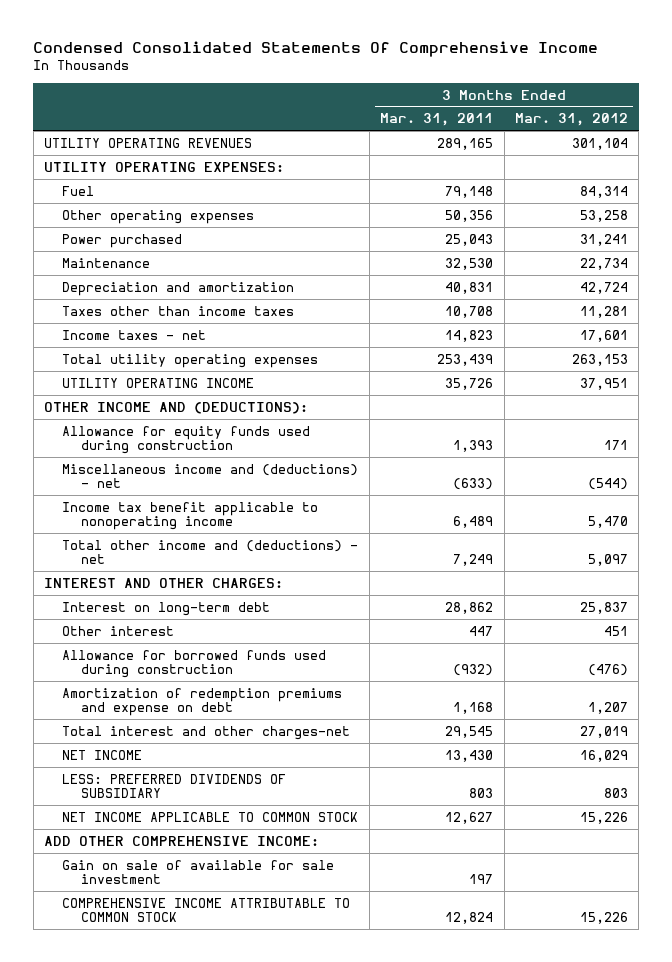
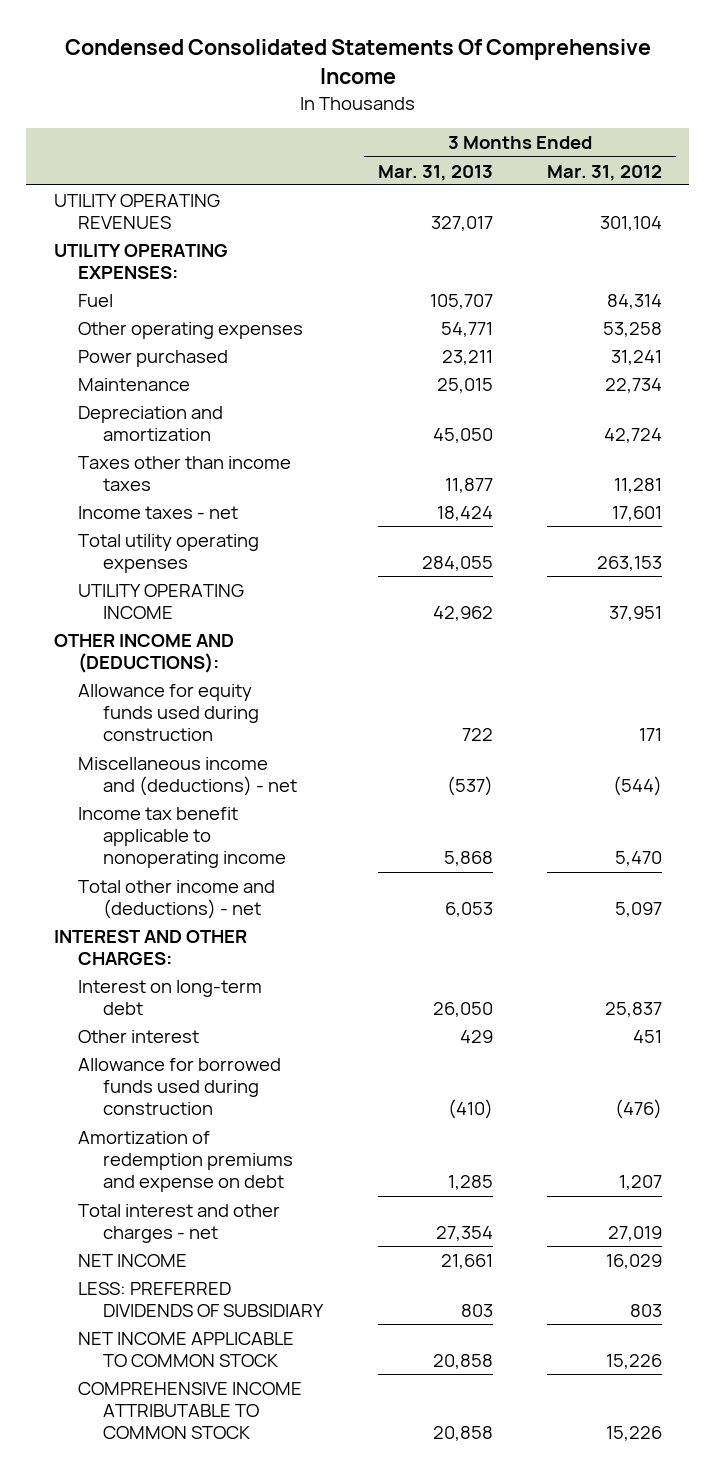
- | 3 Months Ended Mar. 31, 2011 | 3 Months Ended Mar. 31, 2012
+ | 3 Months Ended Mar. 31, 2013 | 3 Months Ended Mar. 31, 2012
- Total interest and other charges-net | 29,545 | 27,019
+ Total interest and other charges - net | 27,354 | 27,019
- ADD OTHER COMPREHENSIVE INCOME:
- Gain on sale of available for sale investment | 197 |

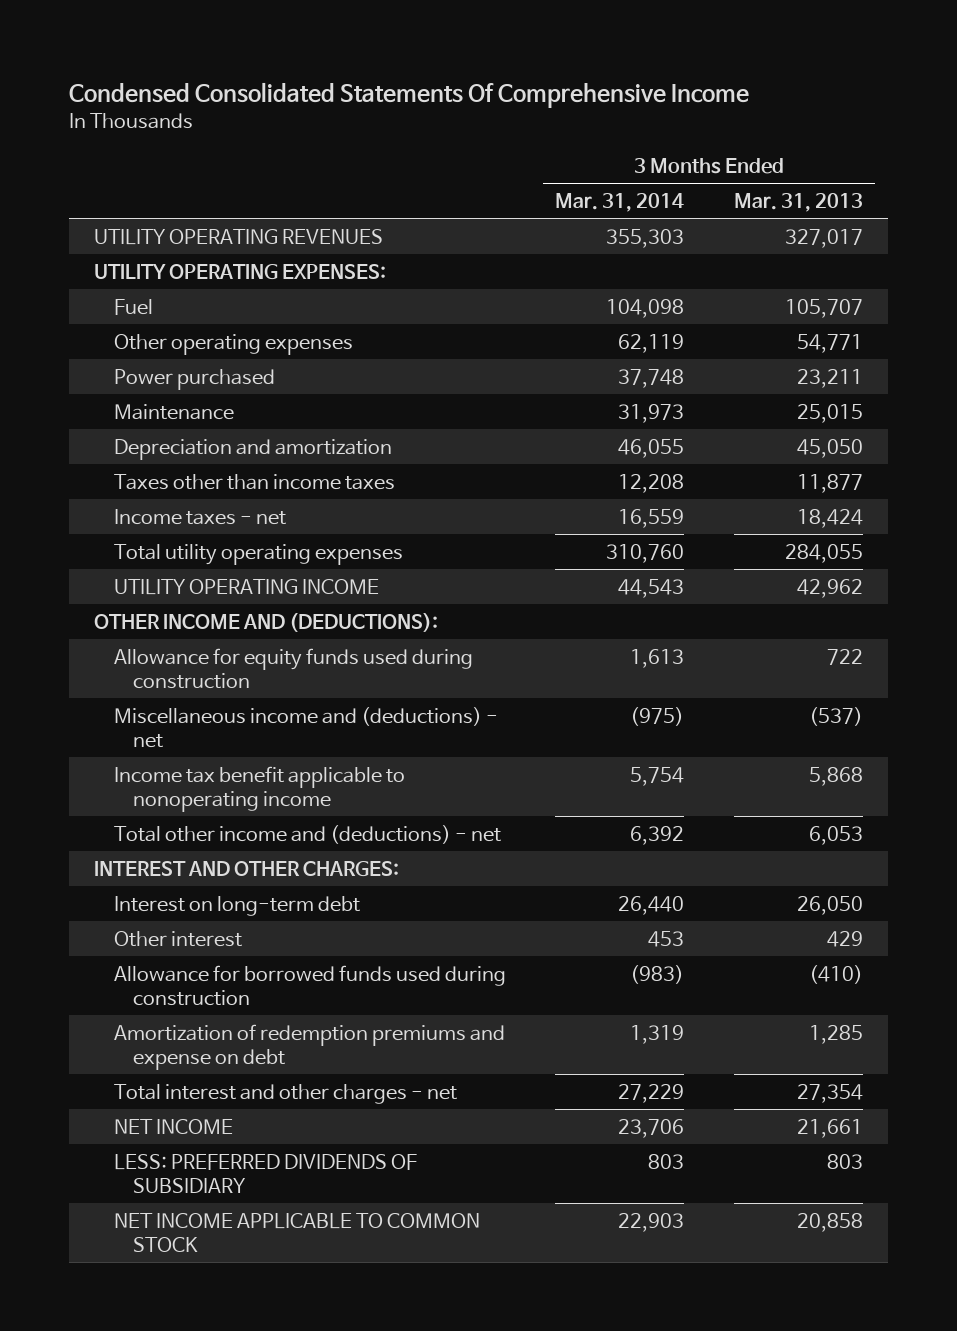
- | 3 Months Ended Mar. 31, 2013 | 3 Months Ended Mar. 31, 2012
+ | 3 Months Ended Mar. 31, 2014 | 3 Months Ended Mar. 31, 2013
- COMPREHENSIVE INCOME ATTRIBUTABLE TO COMMON STOCK | 20,858 | 15,226

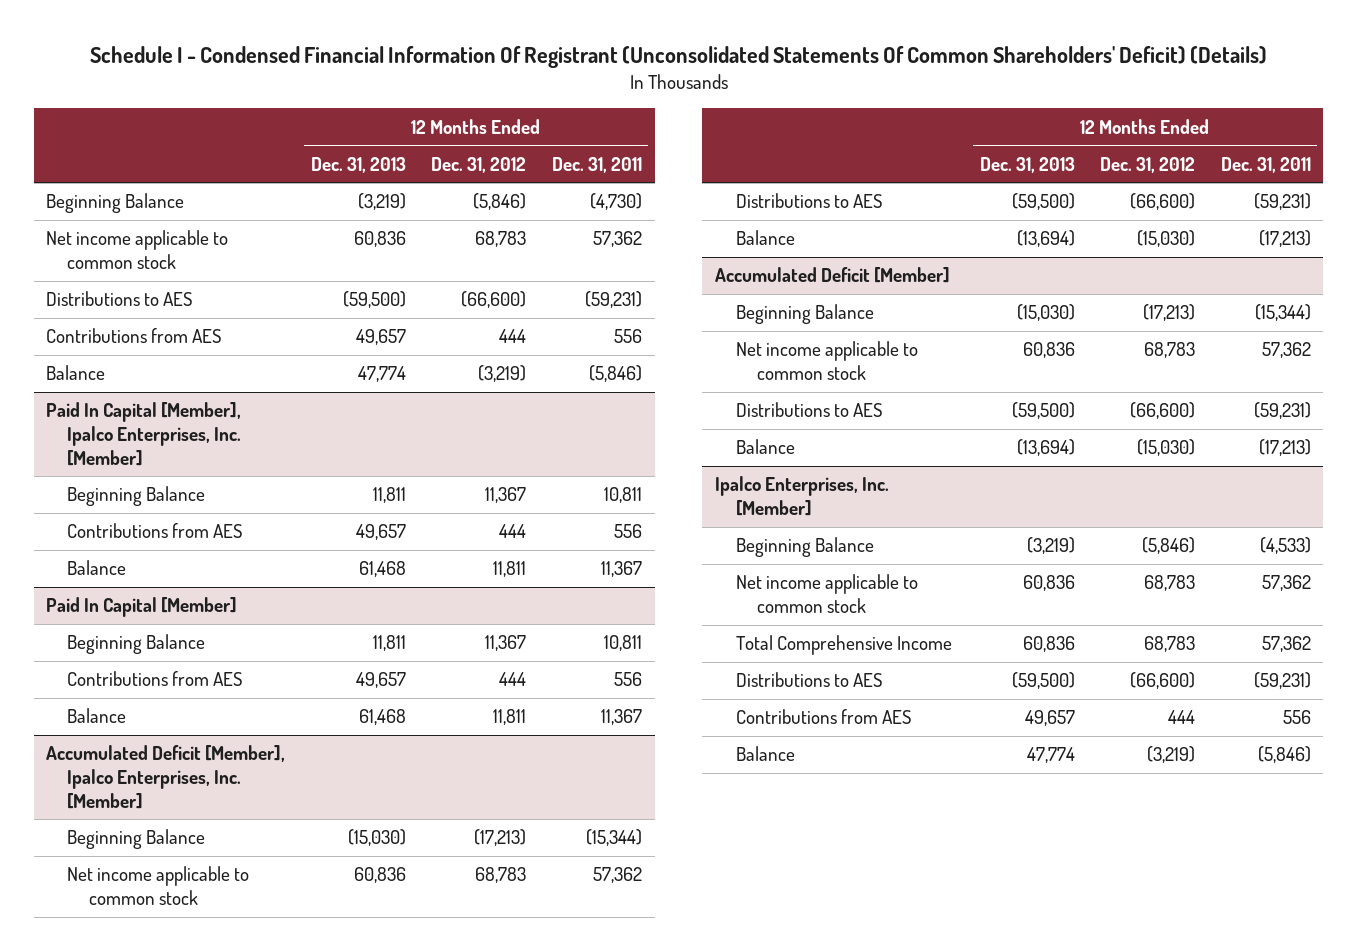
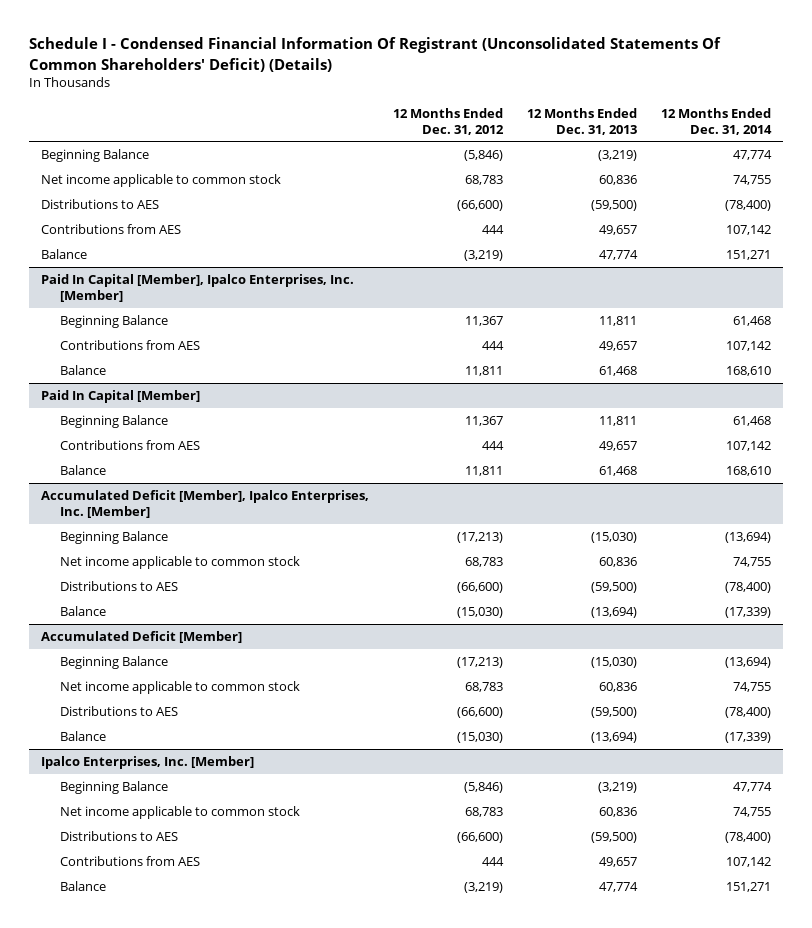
- | 12 Months Ended Dec. 31, 2013 | 12 Months Ended Dec. 31, 2012 | 12 Months Ended Dec. 31, 2011
+ | 12 Months Ended Dec. 31, 2012 | 12 Months Ended Dec. 31, 2013 | 12 Months Ended Dec. 31, 2014
@ Ipalco Enterprises, Inc. [Member]
- Total Comprehensive Income | 60,836 | 68,783 | 57,362

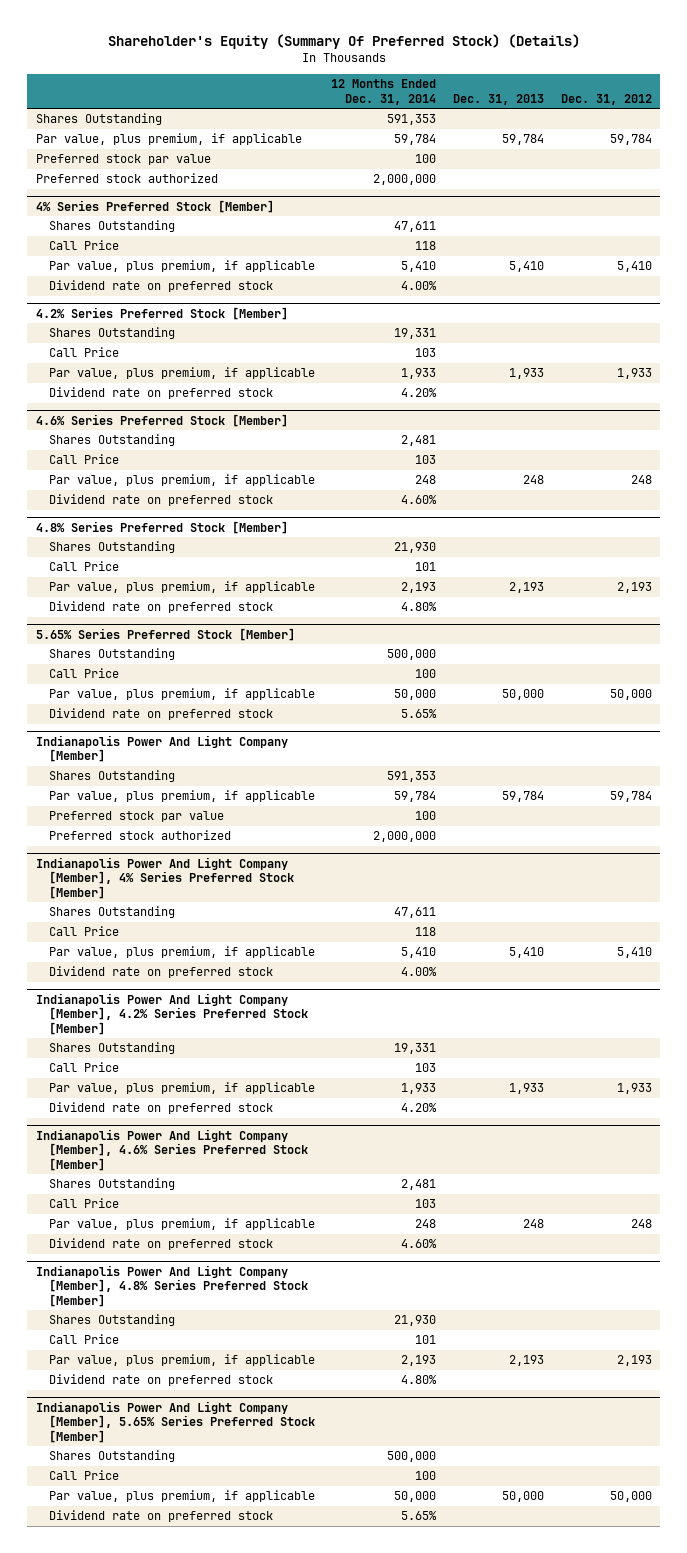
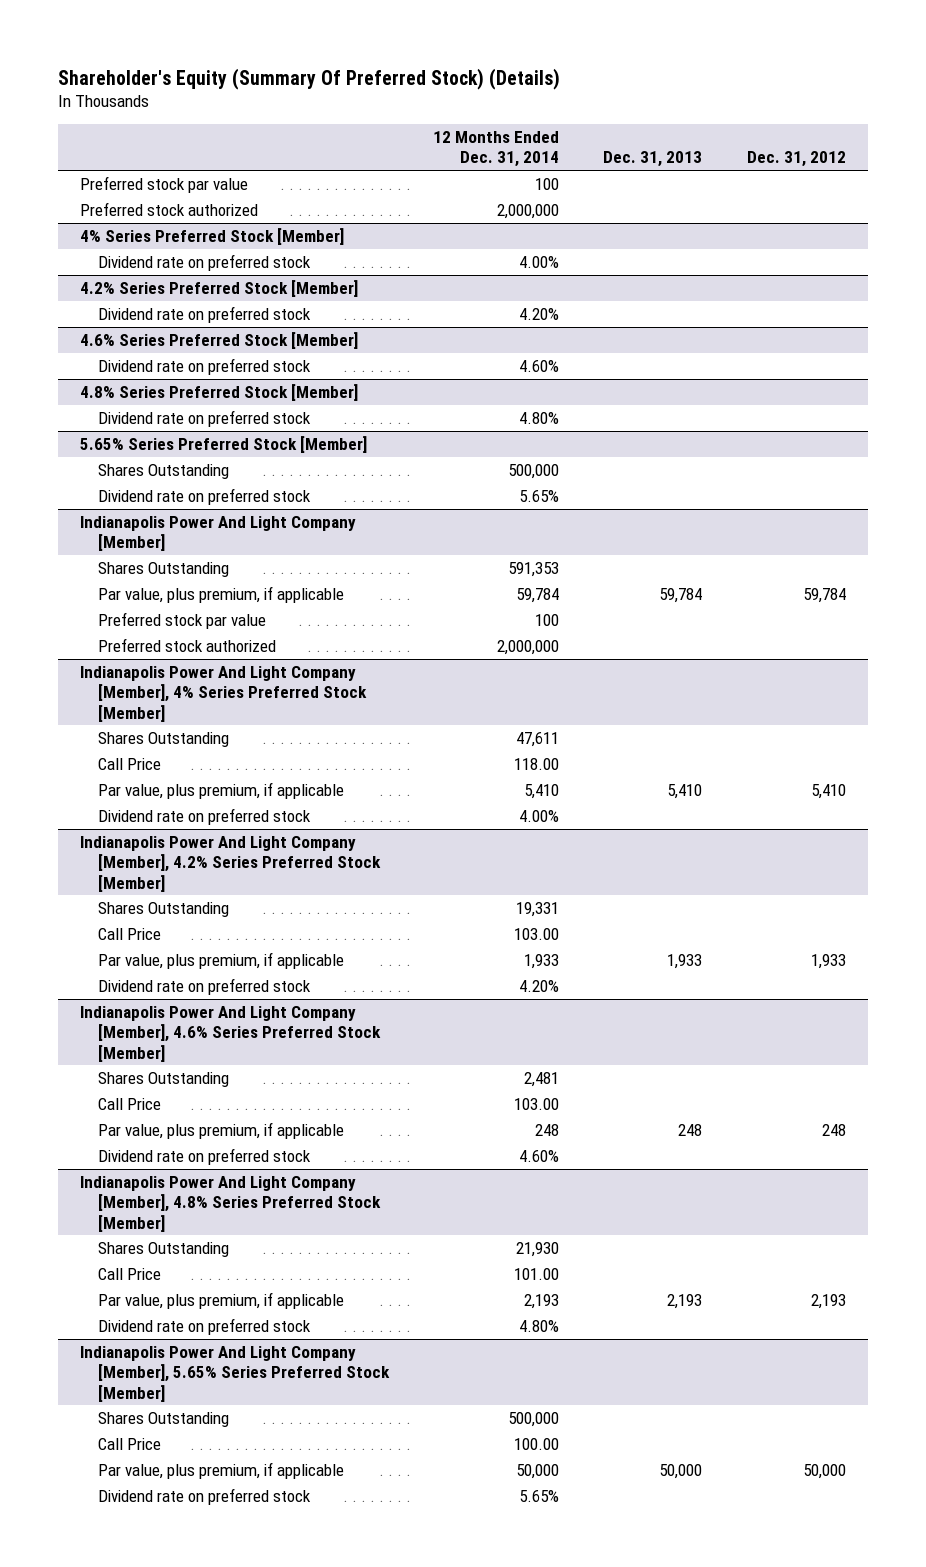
- Shares Outstanding | 591,353 | |
- Par value, plus premium, if applicable | 59,784 | 59,784 | 59,784
@ 4% Series Preferred Stock [Member]
- Shares Outstanding | 47,611 | |
- Call Price | 118 | |
- Par value, plus premium, if applicable | 5,410 | 5,410 | 5,410
@ 4.2% Series Preferred Stock [Member]
- Shares Outstanding | 19,331 | |
- Call Price | 103 | |
- Par value, plus premium, if applicable | 1,933 | 1,933 | 1,933
@ 4.6% Series Preferred Stock [Member]
- Shares Outstanding | 2,481 | |
- Call Price | 103 | |
- Par value, plus premium, if applicable | 248 | 248 | 248
@ 4.8% Series Preferred Stock [Member]
- Shares Outstanding | 21,930 | |
- Call Price | 101 | |
- Par value, plus premium, if applicable | 2,193 | 2,193 | 2,193
@ 5.65% Series Preferred Stock [Member]
- Call Price | 100 | |
- Par value, plus premium, if applicable | 50,000 | 50,000 | 50,000
@ Indianapolis Power And Light Company [Member], 4% Series Preferred Stock [Member]
- Call Price | 118 | |
+ Call Price | 118.00 | |
@ Indianapolis Power And Light Company [Member], 4.2% Series Preferred Stock [Member]
- Call Price | 103 | |
+ Call Price | 103.00 | |
@ Indianapolis Power And Light Company [Member], 4.6% Series Preferred Stock [Member]
- Call Price | 103 | |
+ Call Price | 103.00 | |
@ Indianapolis Power And Light Company [Member], 4.8% Series Preferred Stock [Member]
- Call Price | 101 | |
+ Call Price | 101.00 | |
@ Indianapolis Power And Light Company [Member], 5.65% Series Preferred Stock [Member]
- Call Price | 100 | |
+ Call Price | 100.00 | |

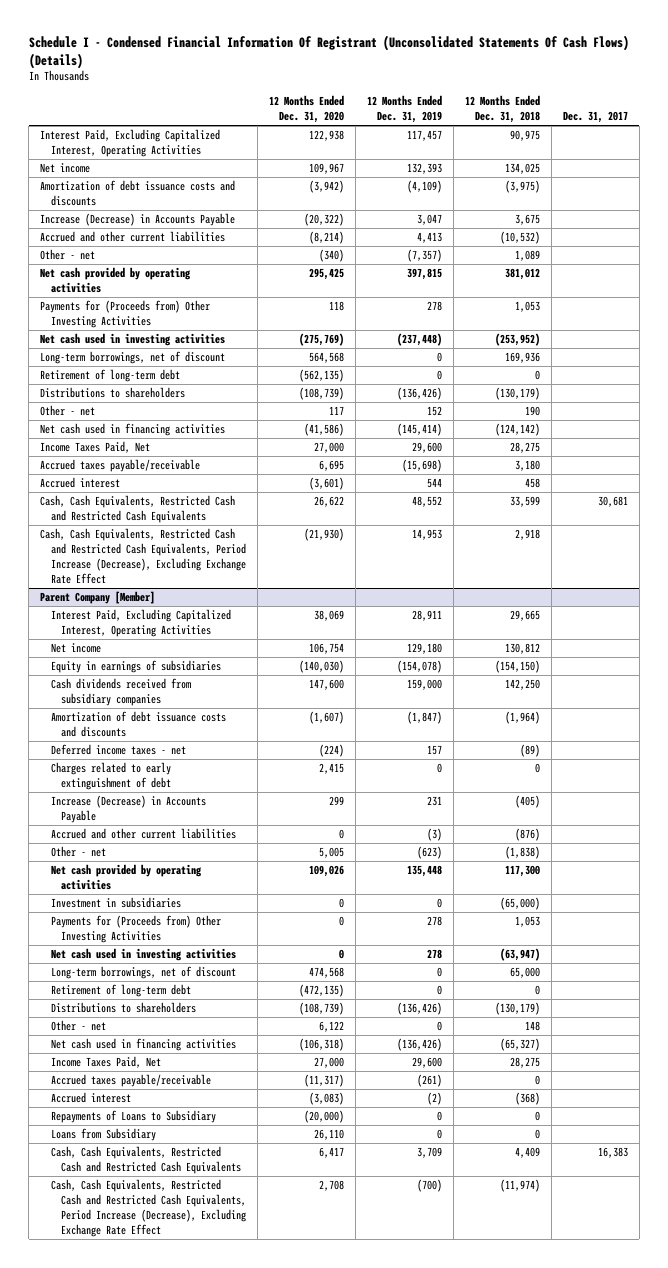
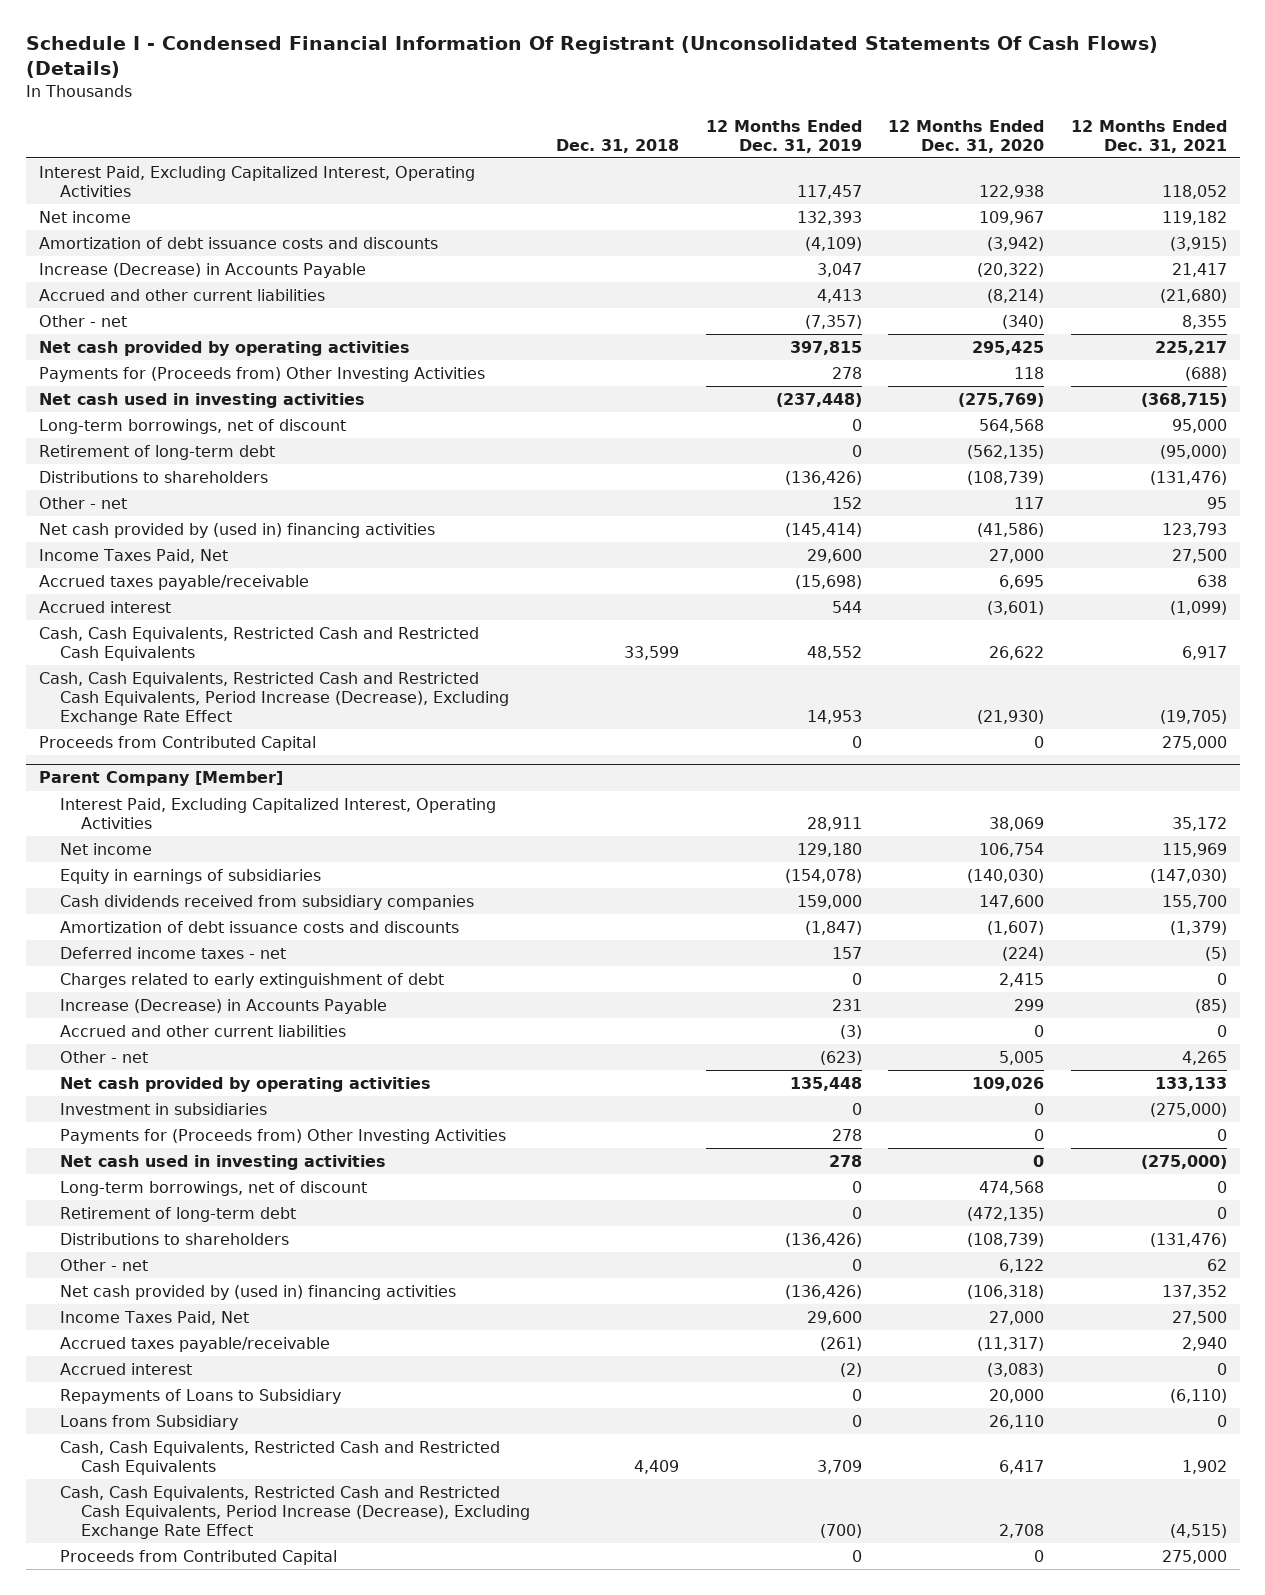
- | 12 Months Ended Dec. 31, 2020 | 12 Months Ended Dec. 31, 2019 | 12 Months Ended Dec. 31, 2018 | Dec. 31, 2017
+ | Dec. 31, 2018 | 12 Months Ended Dec. 31, 2019 | 12 Months Ended Dec. 31, 2020 | 12 Months Ended Dec. 31, 2021
- Net cash used in financing activities | (41,586) | (145,414) | (124,142) |
+ Net cash provided by (used in) financing activities | | (145,414) | (41,586) | 123,793
+ Proceeds from Contributed Capital | | 0 | 0 | 275,000
@ Parent Company [Member]
- Net cash used in financing activities | (106,318) | (136,426) | (65,327) |
+ Net cash provided by (used in) financing activities | | (136,426) | (106,318) | 137,352
- Repayments of Loans to Subsidiary | (20,000) | 0 | 0 |
+ Repayments of Loans to Subsidiary | | 0 | 20,000 | (6,110)
+ Proceeds from Contributed Capital | | 0 | 0 | 275,000

